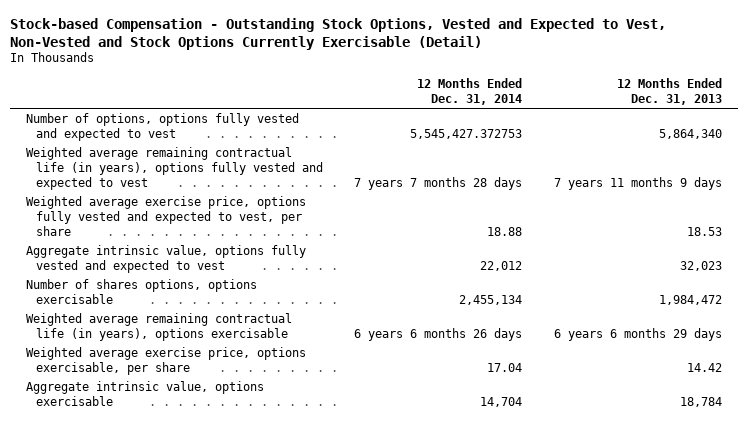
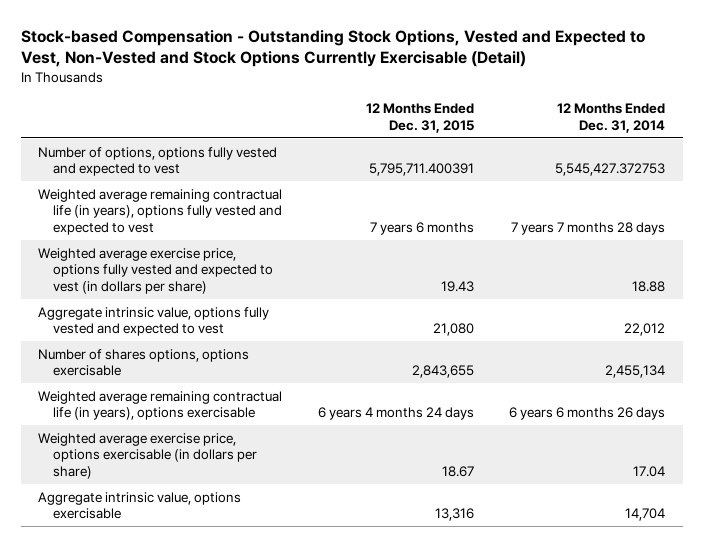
- | 12 Months Ended Dec. 31, 2014 | 12 Months Ended Dec. 31, 2013
+ | 12 Months Ended Dec. 31, 2015 | 12 Months Ended Dec. 31, 2014
- Weighted average exercise price, options fully vested and expected to vest, per share | 18.88 | 18.53
+ Weighted average exercise price, options fully vested and expected to vest (in dollars per share) | 19.43 | 18.88
- Weighted average exercise price, options exercisable, per share | 17.04 | 14.42
+ Weighted average exercise price, options exercisable (in dollars per share) | 18.67 | 17.04

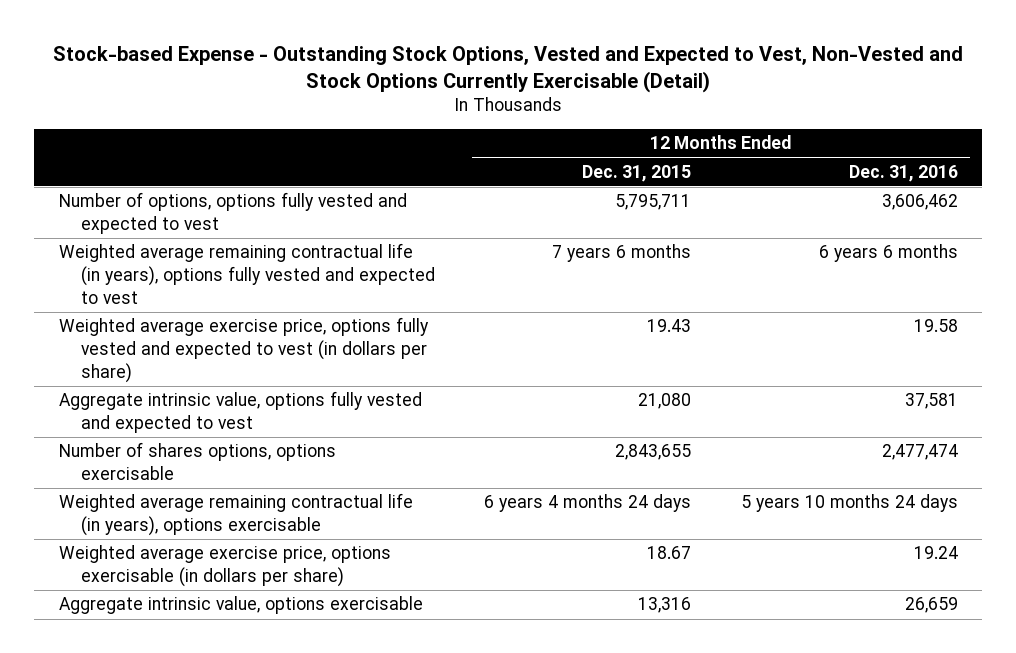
- Stock-based Compensation - Outstanding Stock Options, Vested and Expected to Vest, Non-Vested and Stock Options Currently Exercisable (Detail)
+ Stock-based Expense - Outstanding Stock Options, Vested and Expected to Vest, Non-Vested and Stock Options Currently Exercisable (Detail)
- | 12 Months Ended Dec. 31, 2015 | 12 Months Ended Dec. 31, 2014
+ | 12 Months Ended Dec. 31, 2015 | 12 Months Ended Dec. 31, 2016
- Number of options, options fully vested and expected to vest | 5,795,711.400391 | 5,545,427.372753
+ Number of options, options fully vested and expected to vest | 5,795,711 | 3,606,462

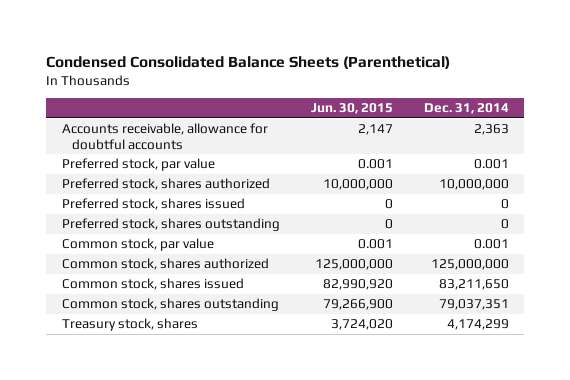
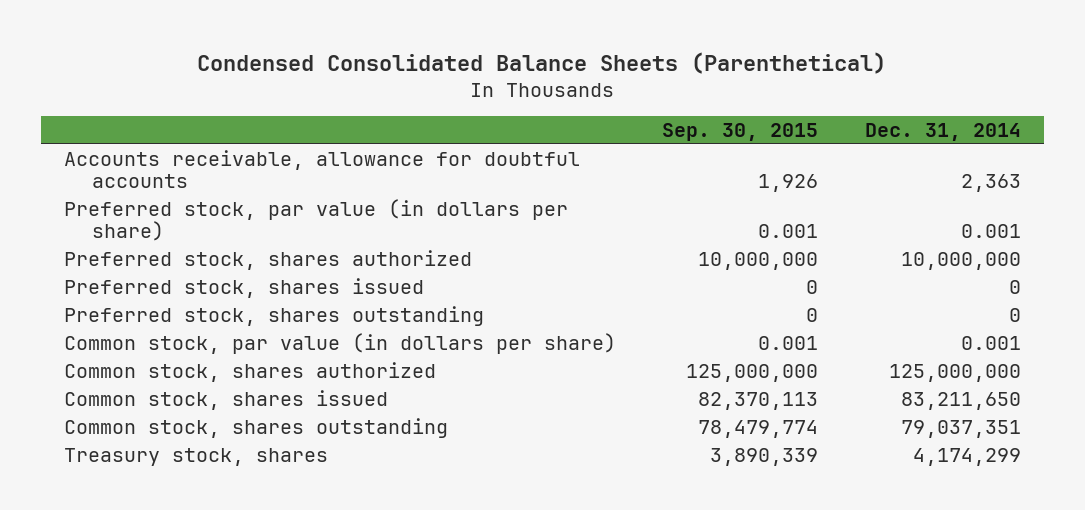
- | Jun. 30, 2015 | Dec. 31, 2014
+ | Sep. 30, 2015 | Dec. 31, 2014
- Preferred stock, par value | 0.001 | 0.001
+ Preferred stock, par value (in dollars per share) | 0.001 | 0.001
- Common stock, par value | 0.001 | 0.001
+ Common stock, par value (in dollars per share) | 0.001 | 0.001

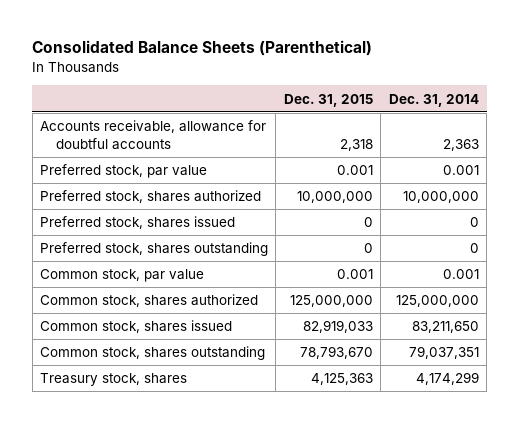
- Condensed Consolidated Balance Sheets (Parenthetical)
+ Consolidated Balance Sheets (Parenthetical)
- | Sep. 30, 2015 | Dec. 31, 2014
+ | Dec. 31, 2015 | Dec. 31, 2014
- Preferred stock, par value (in dollars per share) | 0.001 | 0.001
+ Preferred stock, par value | 0.001 | 0.001
- Common stock, par value (in dollars per share) | 0.001 | 0.001
+ Common stock, par value | 0.001 | 0.001

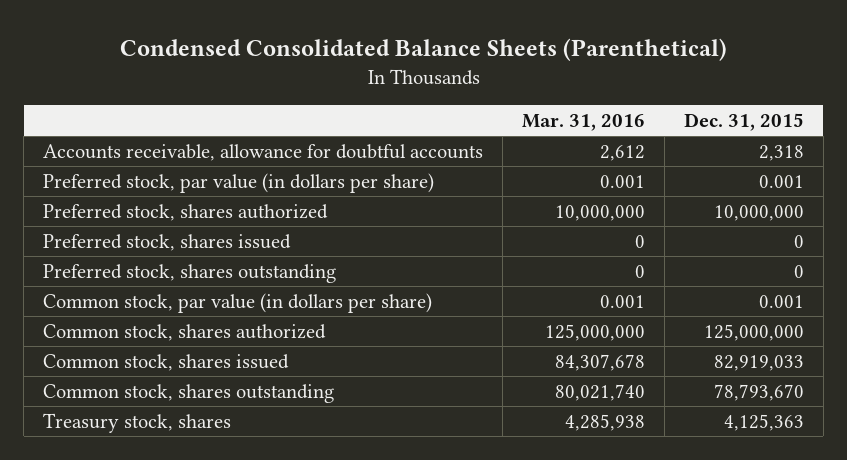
- Consolidated Balance Sheets (Parenthetical)
+ Condensed Consolidated Balance Sheets (Parenthetical)
- | Dec. 31, 2015 | Dec. 31, 2014
+ | Mar. 31, 2016 | Dec. 31, 2015
- Preferred stock, par value | 0.001 | 0.001
+ Preferred stock, par value (in dollars per share) | 0.001 | 0.001
- Common stock, par value | 0.001 | 0.001
+ Common stock, par value (in dollars per share) | 0.001 | 0.001

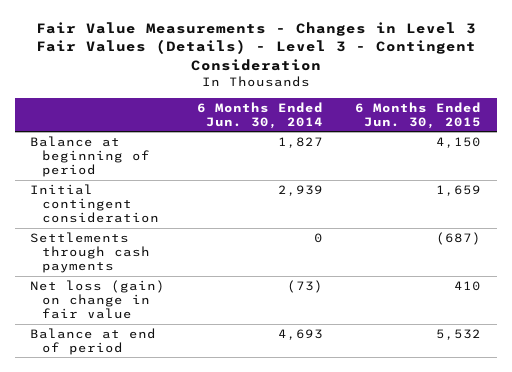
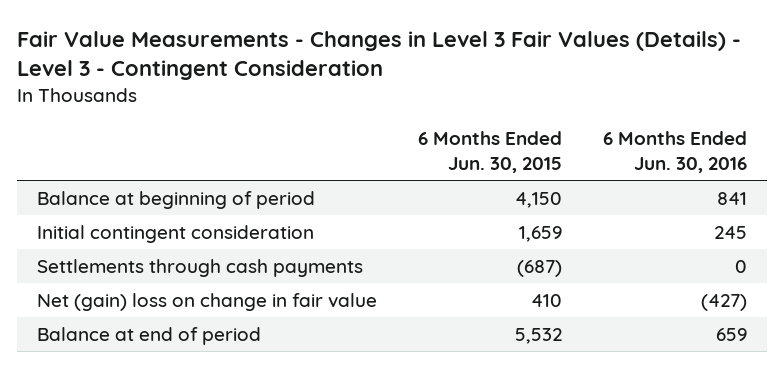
- | 6 Months Ended Jun. 30, 2014 | 6 Months Ended Jun. 30, 2015
+ | 6 Months Ended Jun. 30, 2015 | 6 Months Ended Jun. 30, 2016
- Net loss (gain) on change in fair value | (73) | 410
+ Net (gain) loss on change in fair value | 410 | (427)

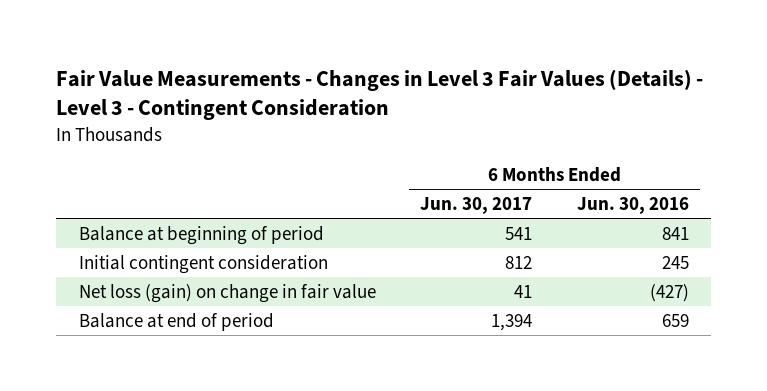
- | 6 Months Ended Jun. 30, 2015 | 6 Months Ended Jun. 30, 2016
+ | 6 Months Ended Jun. 30, 2017 | 6 Months Ended Jun. 30, 2016
- Settlements through cash payments | (687) | 0
- Net (gain) loss on change in fair value | 410 | (427)
+ Net loss (gain) on change in fair value | 41 | (427)

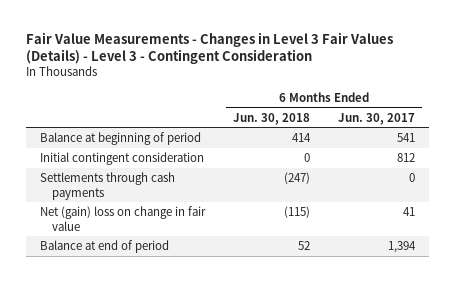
- | 6 Months Ended Jun. 30, 2017 | 6 Months Ended Jun. 30, 2016
+ | 6 Months Ended Jun. 30, 2018 | 6 Months Ended Jun. 30, 2017
- Net loss (gain) on change in fair value | 41 | (427)
+ Settlements through cash payments | (247) | 0
+ Net (gain) loss on change in fair value | (115) | 41

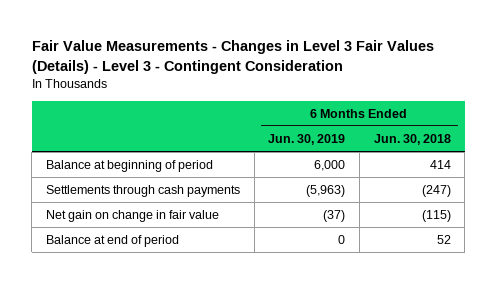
- | 6 Months Ended Jun. 30, 2018 | 6 Months Ended Jun. 30, 2017
+ | 6 Months Ended Jun. 30, 2019 | 6 Months Ended Jun. 30, 2018
- Initial contingent consideration | 0 | 812
- Net (gain) loss on change in fair value | (115) | 41
+ Net gain on change in fair value | (37) | (115)

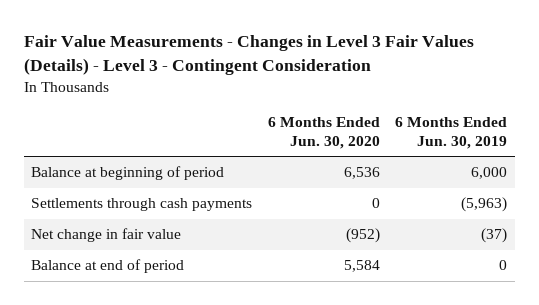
- | 6 Months Ended Jun. 30, 2019 | 6 Months Ended Jun. 30, 2018
+ | 6 Months Ended Jun. 30, 2020 | 6 Months Ended Jun. 30, 2019
- Net gain on change in fair value | (37) | (115)
+ Net change in fair value | (952) | (37)

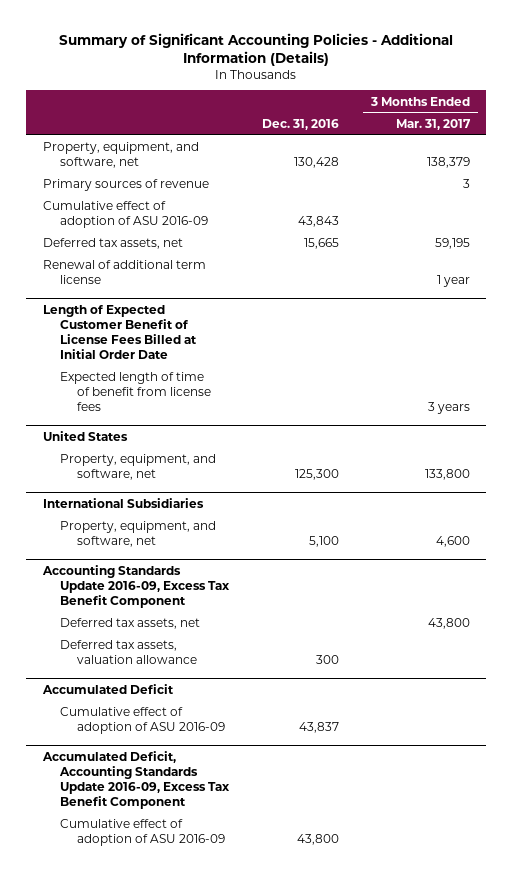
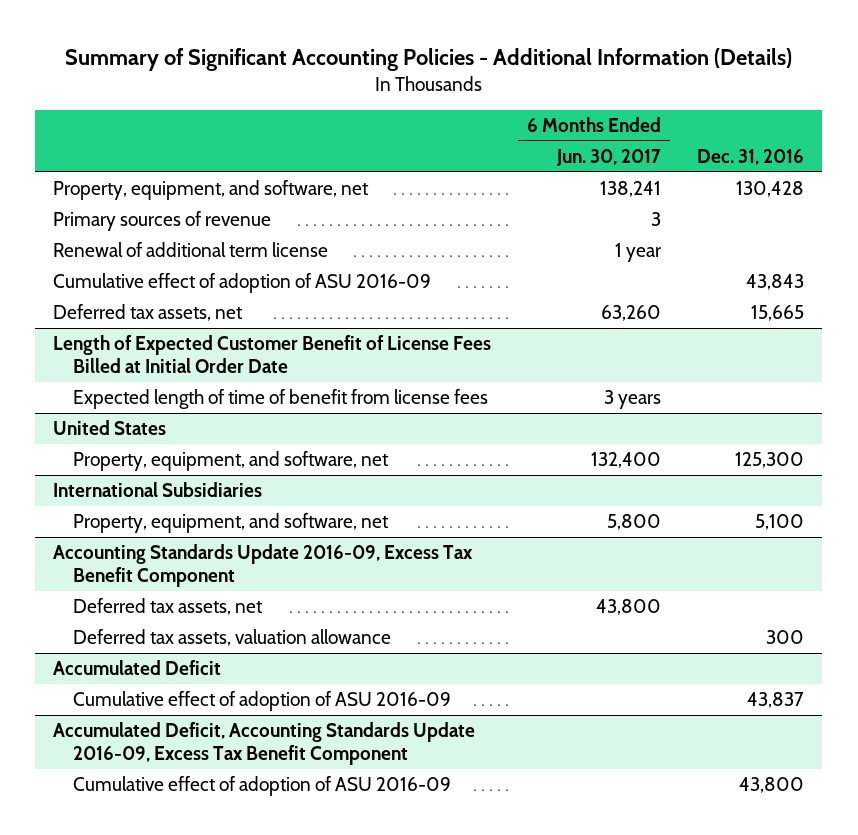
- | Dec. 31, 2016 | 3 Months Ended Mar. 31, 2017
+ | 6 Months Ended Jun. 30, 2017 | Dec. 31, 2016
moved up: Renewal of additional term license | 1 year |

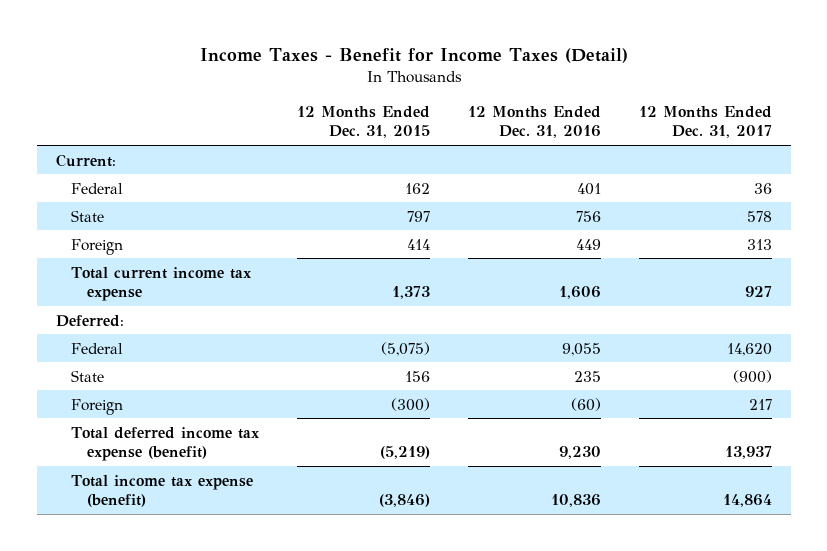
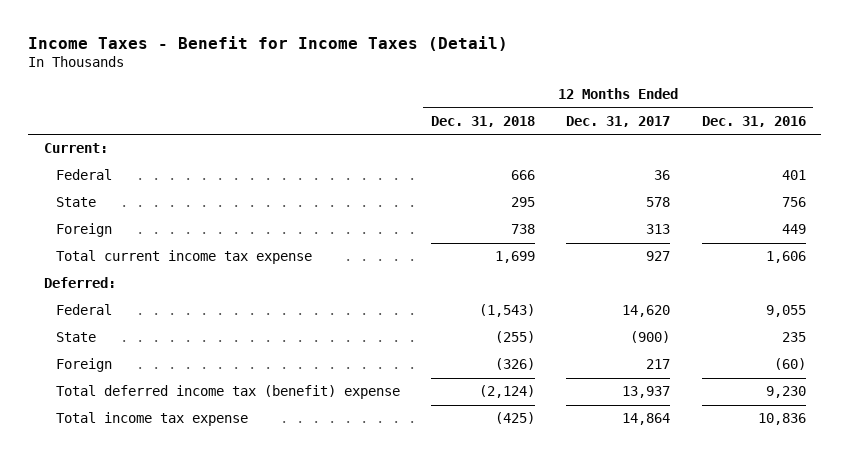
- | 12 Months Ended Dec. 31, 2015 | 12 Months Ended Dec. 31, 2016 | 12 Months Ended Dec. 31, 2017
+ | 12 Months Ended Dec. 31, 2018 | 12 Months Ended Dec. 31, 2017 | 12 Months Ended Dec. 31, 2016
- Total deferred income tax expense (benefit) | (5,219) | 9,230 | 13,937
- Total income tax expense (benefit) | (3,846) | 10,836 | 14,864
+ Total deferred income tax (benefit) expense | (2,124) | 13,937 | 9,230
+ Total income tax expense | (425) | 14,864 | 10,836

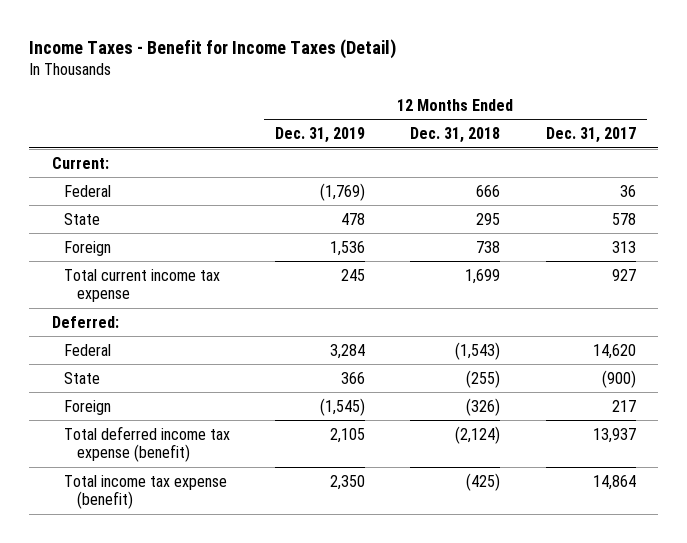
- | 12 Months Ended Dec. 31, 2018 | 12 Months Ended Dec. 31, 2017 | 12 Months Ended Dec. 31, 2016
+ | 12 Months Ended Dec. 31, 2019 | 12 Months Ended Dec. 31, 2018 | 12 Months Ended Dec. 31, 2017
- Total deferred income tax (benefit) expense | (2,124) | 13,937 | 9,230
- Total income tax expense | (425) | 14,864 | 10,836
+ Total deferred income tax expense (benefit) | 2,105 | (2,124) | 13,937
+ Total income tax expense (benefit) | 2,350 | (425) | 14,864

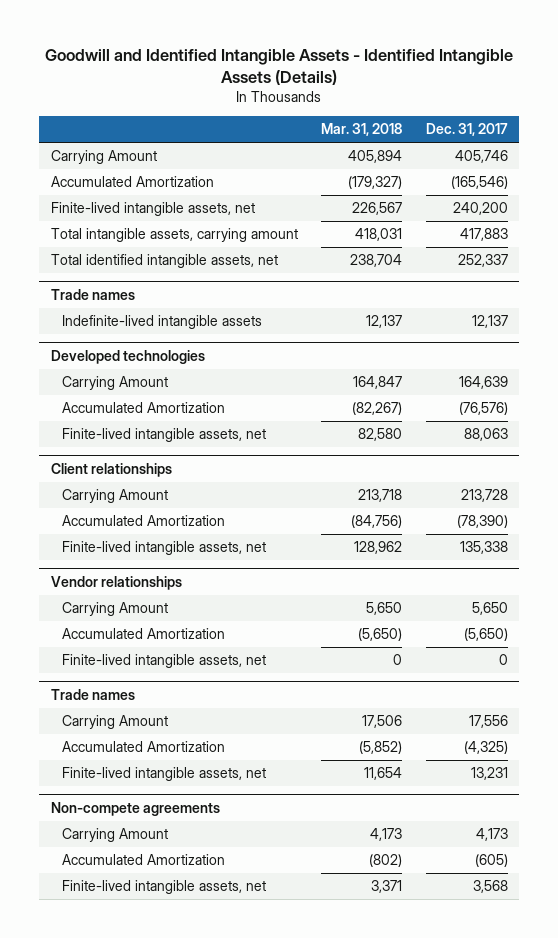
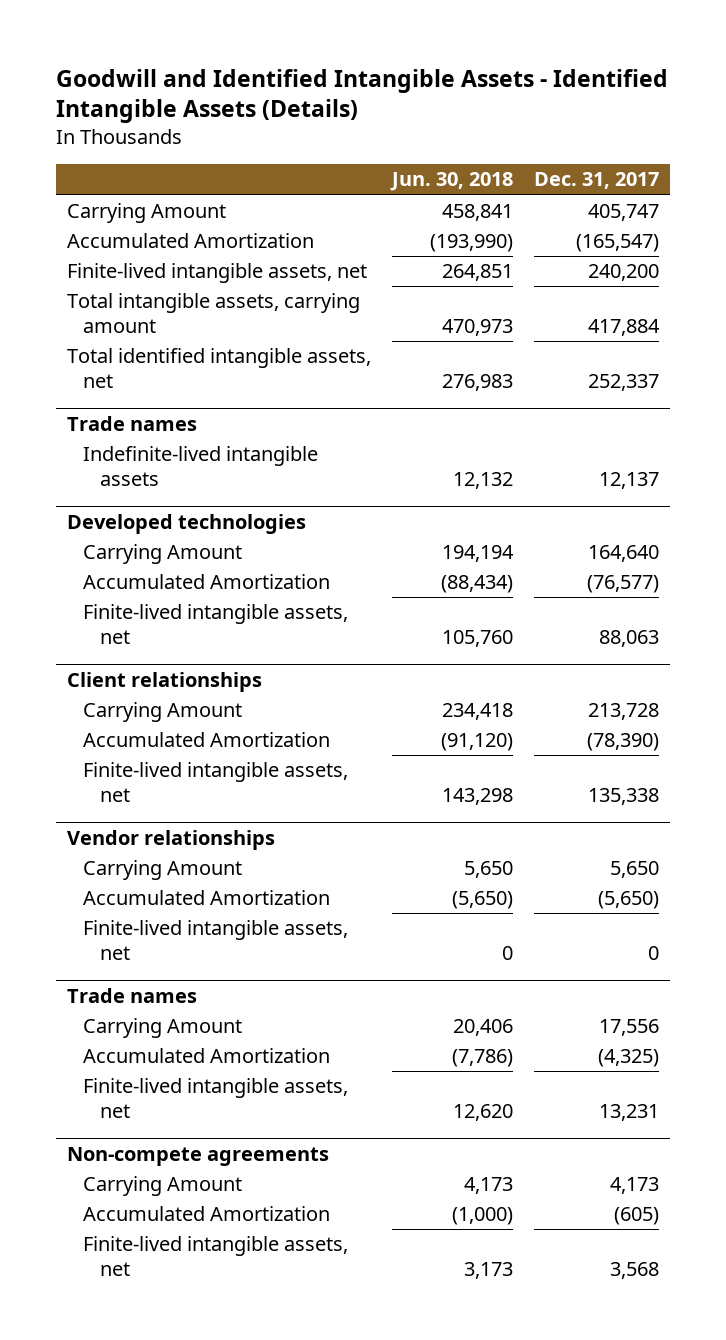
- | Mar. 31, 2018 | Dec. 31, 2017
+ | Jun. 30, 2018 | Dec. 31, 2017
- Carrying Amount | 405,894 | 405,746
- Accumulated Amortization | (179,327) | (165,546)
+ Carrying Amount | 458,841 | 405,747
+ Accumulated Amortization | (193,990) | (165,547)
- Total intangible assets, carrying amount | 418,031 | 417,883
+ Total intangible assets, carrying amount | 470,973 | 417,884
@ Developed technologies
- Carrying Amount | 164,847 | 164,639
- Accumulated Amortization | (82,267) | (76,576)
+ Carrying Amount | 194,194 | 164,640
+ Accumulated Amortization | (88,434) | (76,577)

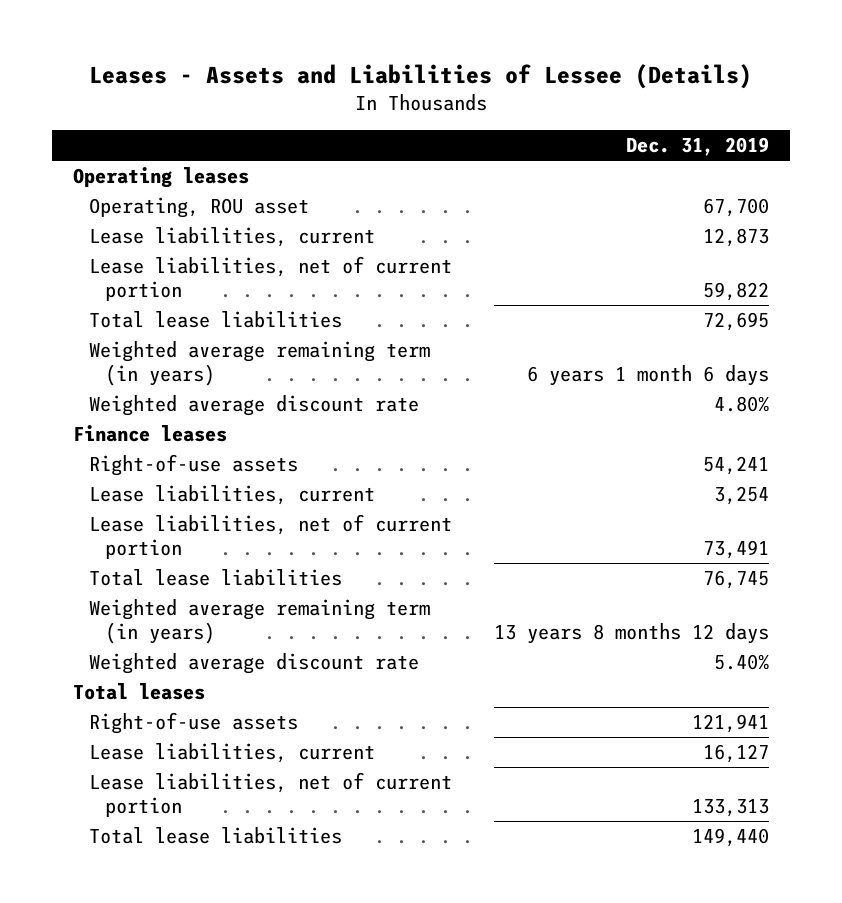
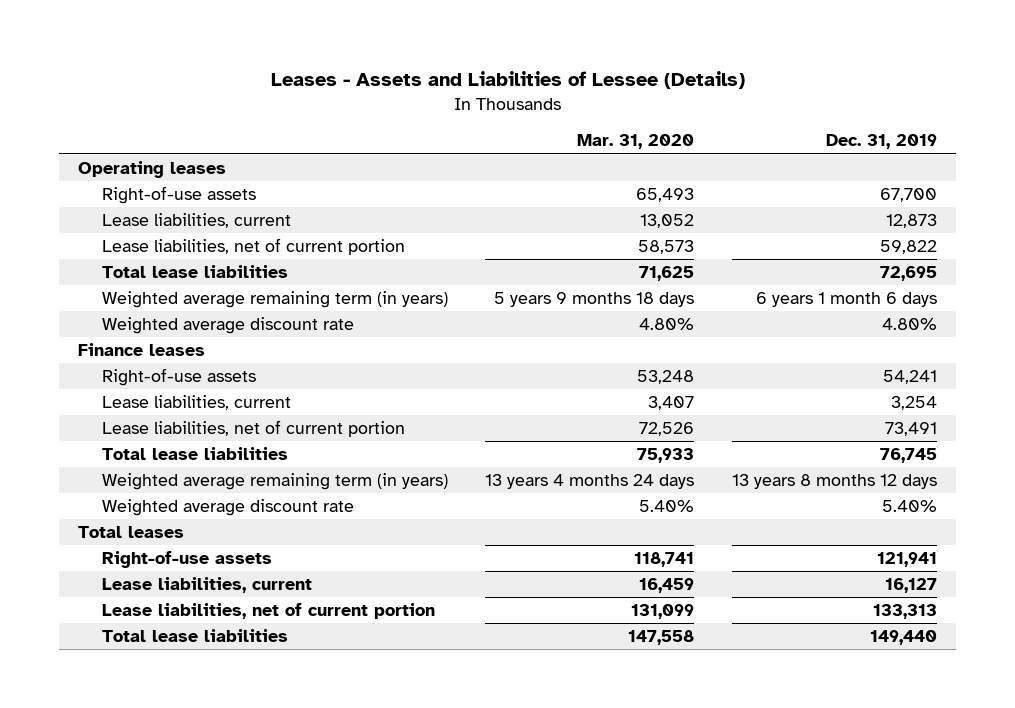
- | Dec. 31, 2019
+ | Mar. 31, 2020 | Dec. 31, 2019
- Operating, ROU asset | 67,700
+ Right-of-use assets | 65,493 | 67,700

